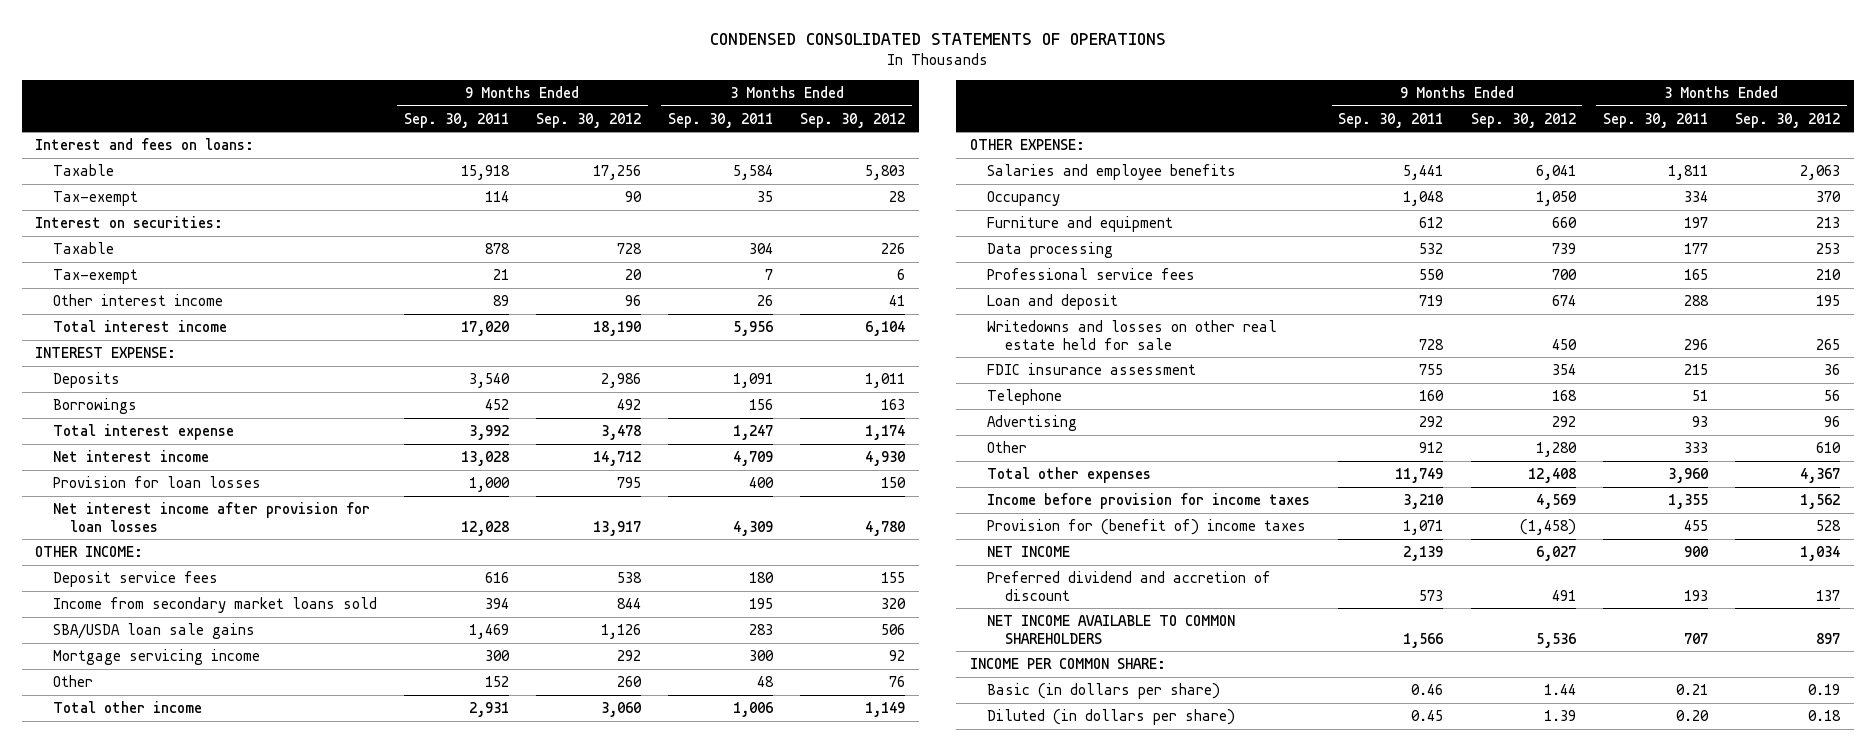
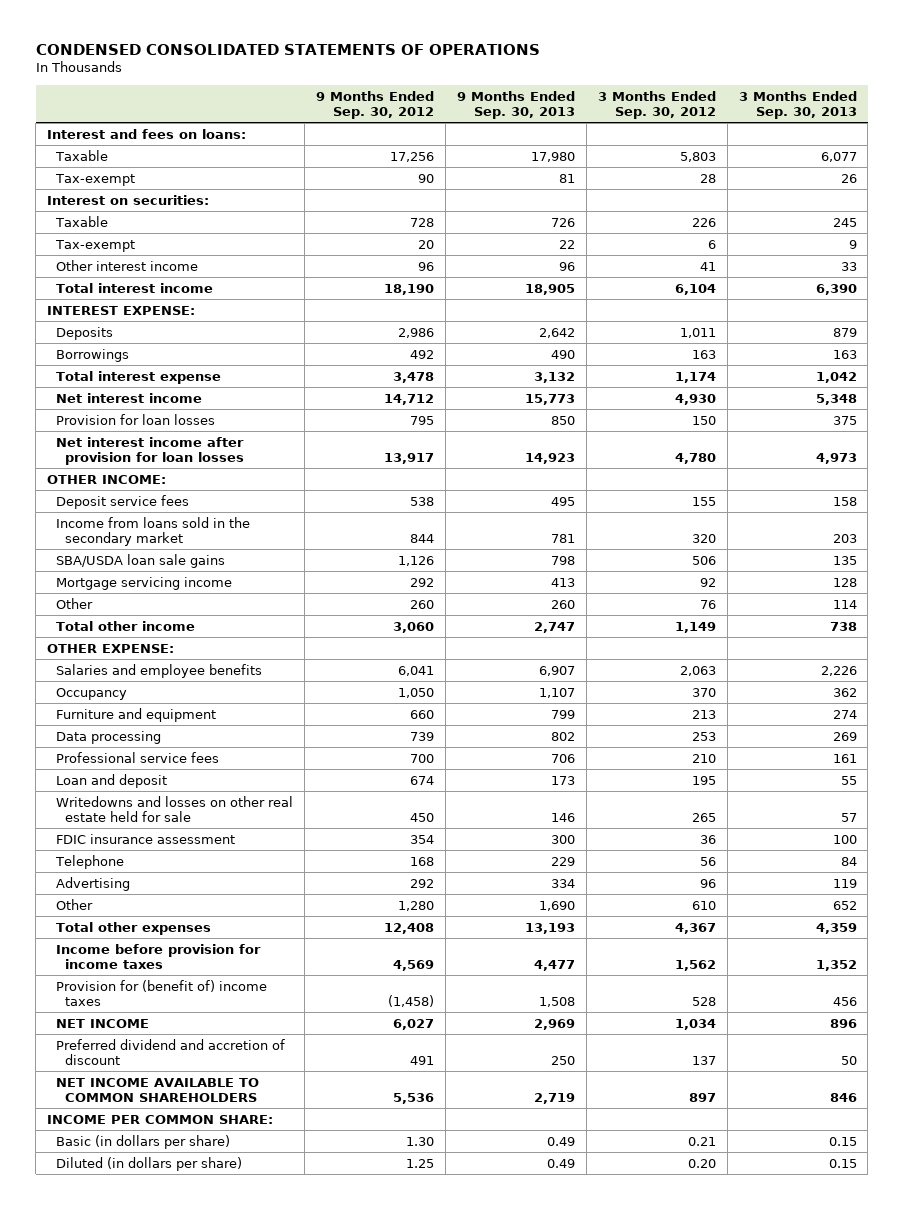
- | 9 Months Ended Sep. 30, 2011 | 9 Months Ended Sep. 30, 2012 | 3 Months Ended Sep. 30, 2011 | 3 Months Ended Sep. 30, 2012
+ | 9 Months Ended Sep. 30, 2012 | 9 Months Ended Sep. 30, 2013 | 3 Months Ended Sep. 30, 2012 | 3 Months Ended Sep. 30, 2013
- Income from secondary market loans sold | 394 | 844 | 195 | 320
+ Income from loans sold in the secondary market | 844 | 781 | 320 | 203
- Basic (in dollars per share) | 0.46 | 1.44 | 0.21 | 0.19
- Diluted (in dollars per share) | 0.45 | 1.39 | 0.20 | 0.18
+ Basic (in dollars per share) | 1.30 | 0.49 | 0.21 | 0.15
+ Diluted (in dollars per share) | 1.25 | 0.49 | 0.20 | 0.15

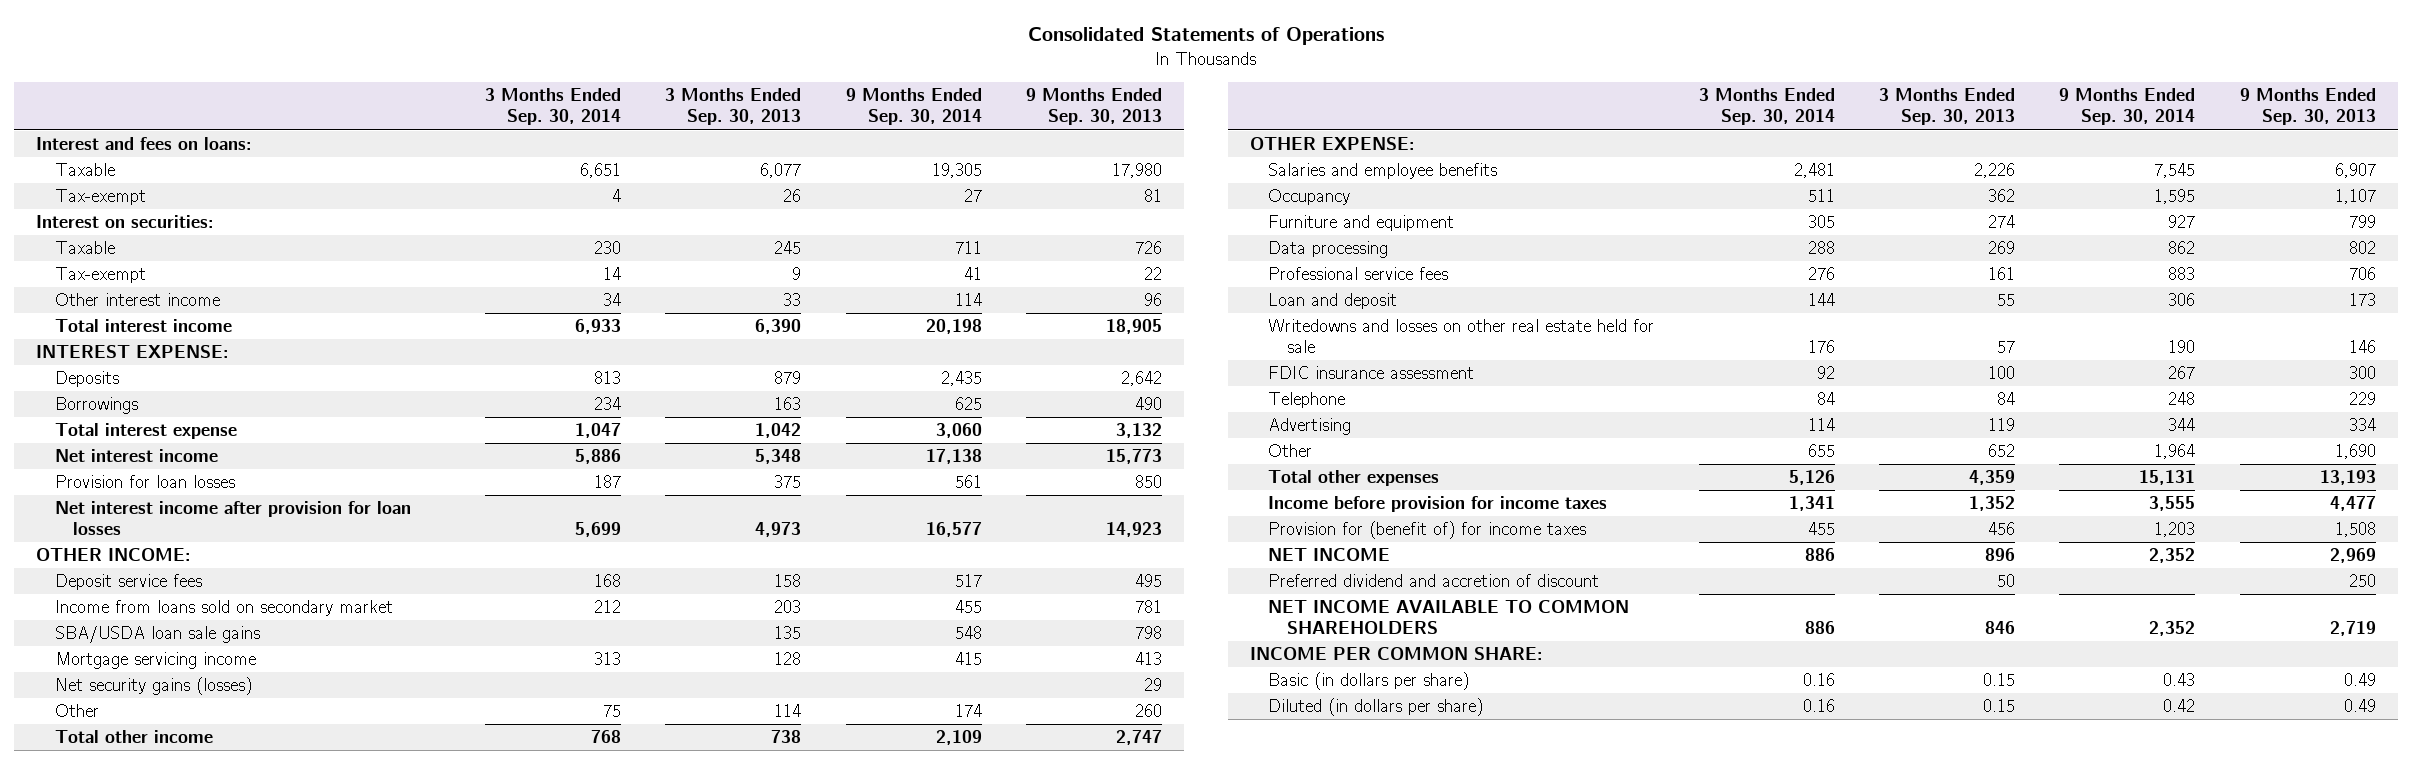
- CONDENSED CONSOLIDATED STATEMENTS OF OPERATIONS
+ Consolidated Statements of Operations
- | 9 Months Ended Sep. 30, 2012 | 9 Months Ended Sep. 30, 2013 | 3 Months Ended Sep. 30, 2012 | 3 Months Ended Sep. 30, 2013
+ | 3 Months Ended Sep. 30, 2014 | 3 Months Ended Sep. 30, 2013 | 9 Months Ended Sep. 30, 2014 | 9 Months Ended Sep. 30, 2013
- Income from loans sold in the secondary market | 844 | 781 | 320 | 203
+ Income from loans sold on secondary market | 212 | 203 | 455 | 781
+ Net security gains (losses) | | | | 29
- Provision for (benefit of) income taxes | (1,458) | 1,508 | 528 | 456
+ Provision for (benefit of) for income taxes | 455 | 456 | 1,203 | 1,508

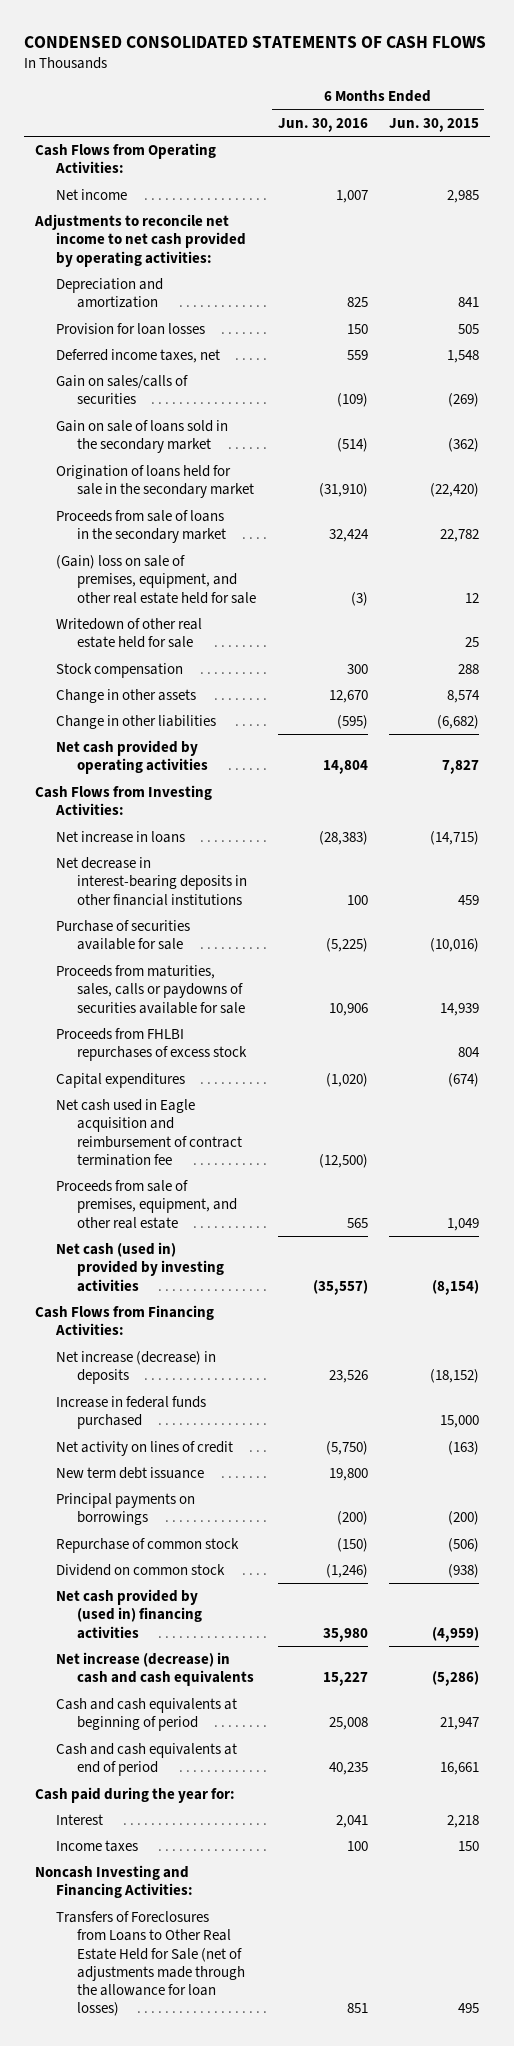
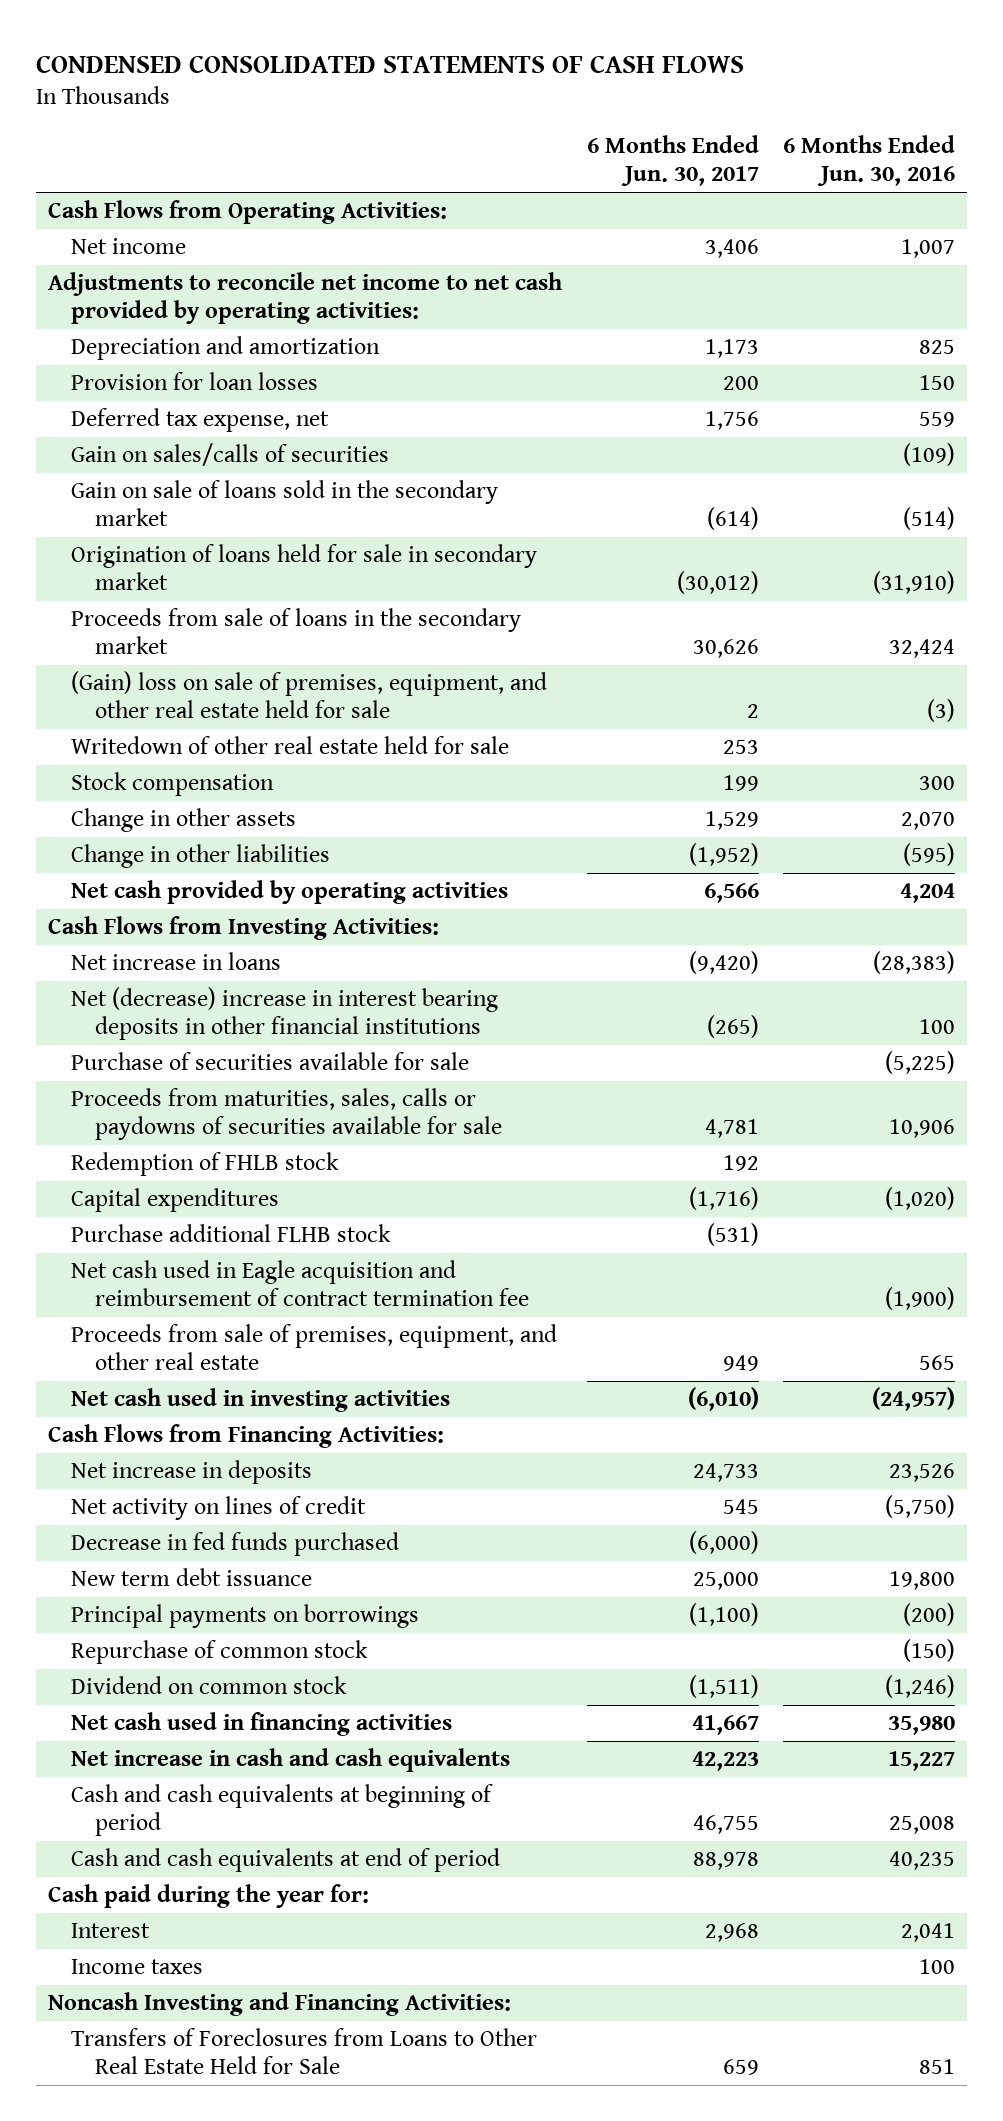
- | 6 Months Ended Jun. 30, 2016 | 6 Months Ended Jun. 30, 2015
+ | 6 Months Ended Jun. 30, 2017 | 6 Months Ended Jun. 30, 2016
- Deferred income taxes, net | 559 | 1,548
+ Deferred tax expense, net | 1,756 | 559
- Origination of loans held for sale in the secondary market | (31,910) | (22,420)
+ Origination of loans held for sale in secondary market | (30,012) | (31,910)
- Change in other assets | 12,670 | 8,574
+ Change in other assets | 1,529 | 2,070
- Net cash provided by operating activities | 14,804 | 7,827
+ Net cash provided by operating activities | 6,566 | 4,204
- Net decrease in interest-bearing deposits in other financial institutions | 100 | 459
+ Net (decrease) increase in interest bearing deposits in other financial institutions | (265) | 100
- Proceeds from FHLBI repurchases of excess stock | | 804
+ Redemption of FHLB stock | 192 |
- Net cash used in Eagle acquisition and reimbursement of contract termination fee | (12,500) |
+ Purchase additional FLHB stock | (531) |
+ Net cash used in Eagle acquisition and reimbursement of contract termination fee | | (1,900)
- Net cash (used in) provided by investing activities | (35,557) | (8,154)
+ Net cash used in investing activities | (6,010) | (24,957)
- Net increase (decrease) in deposits | 23,526 | (18,152)
- Increase in federal funds purchased | | 15,000
+ Net increase in deposits | 24,733 | 23,526
+ Decrease in fed funds purchased | (6,000) |
- Net cash provided by (used in) financing activities | 35,980 | (4,959)
- Net increase (decrease) in cash and cash equivalents | 15,227 | (5,286)
+ Net cash used in financing activities | 41,667 | 35,980
+ Net increase in cash and cash equivalents | 42,223 | 15,227
- Transfers of Foreclosures from Loans to Other Real Estate Held for Sale (net of adjustments made through the allowance for loan losses) | 851 | 495
+ Transfers of Foreclosures from Loans to Other Real Estate Held for Sale | 659 | 851

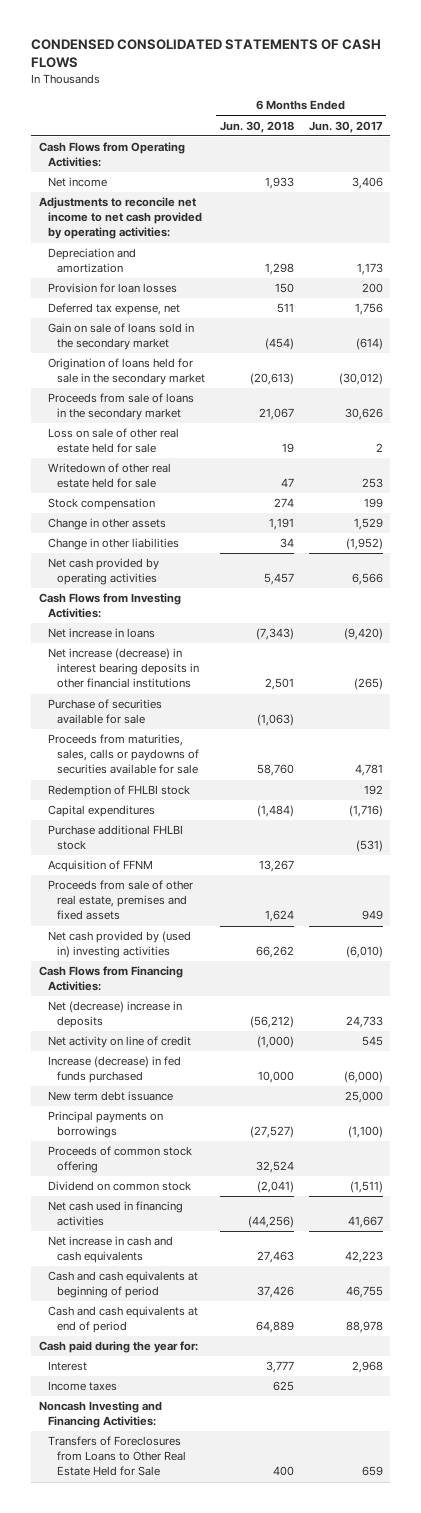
- | 6 Months Ended Jun. 30, 2017 | 6 Months Ended Jun. 30, 2016
+ | 6 Months Ended Jun. 30, 2018 | 6 Months Ended Jun. 30, 2017
- Gain on sales/calls of securities | | (109)
- Origination of loans held for sale in secondary market | (30,012) | (31,910)
+ Origination of loans held for sale in the secondary market | (20,613) | (30,012)
- (Gain) loss on sale of premises, equipment, and other real estate held for sale | 2 | (3)
+ Loss on sale of other real estate held for sale | 19 | 2
- Net (decrease) increase in interest bearing deposits in other financial institutions | (265) | 100
+ Net increase (decrease) in interest bearing deposits in other financial institutions | 2,501 | (265)
- Redemption of FHLB stock | 192 |
+ Redemption of FHLBI stock | | 192
- Purchase additional FLHB stock | (531) |
- Net cash used in Eagle acquisition and reimbursement of contract termination fee | | (1,900)
- Proceeds from sale of premises, equipment, and other real estate | 949 | 565
- Net cash used in investing activities | (6,010) | (24,957)
+ Purchase additional FHLBI stock | | (531)
+ Acquisition of FFNM | 13,267 |
+ Proceeds from sale of other real estate, premises and fixed assets | 1,624 | 949
+ Net cash provided by (used in) investing activities | 66,262 | (6,010)
- Net increase in deposits | 24,733 | 23,526
- Net activity on lines of credit | 545 | (5,750)
- Decrease in fed funds purchased | (6,000) |
+ Net (decrease) increase in deposits | (56,212) | 24,733
+ Net activity on line of credit | (1,000) | 545
+ Increase (decrease) in fed funds purchased | 10,000 | (6,000)
- Repurchase of common stock | | (150)
+ Proceeds of common stock offering | 32,524 |

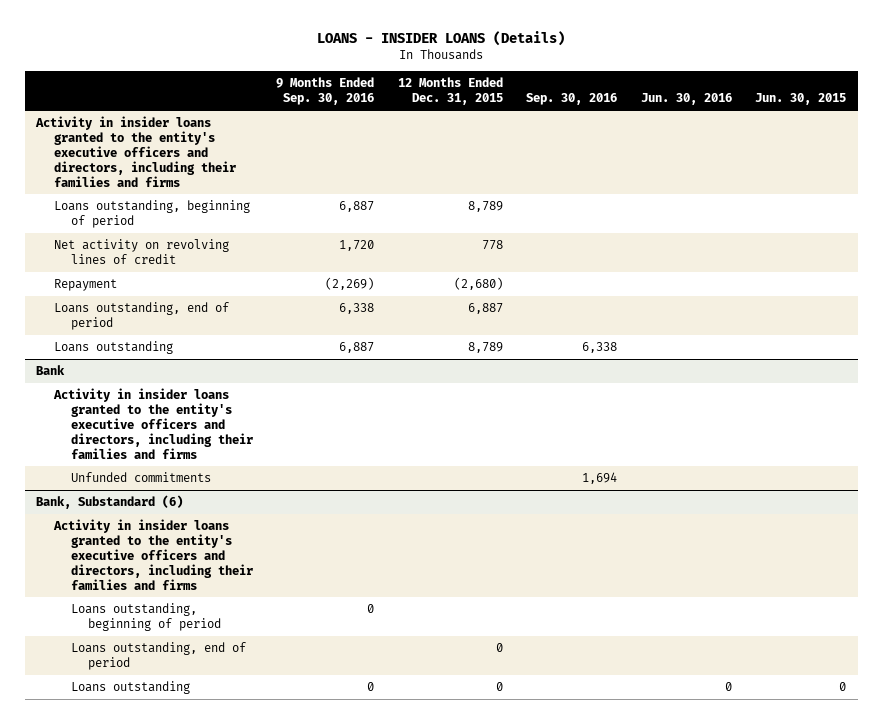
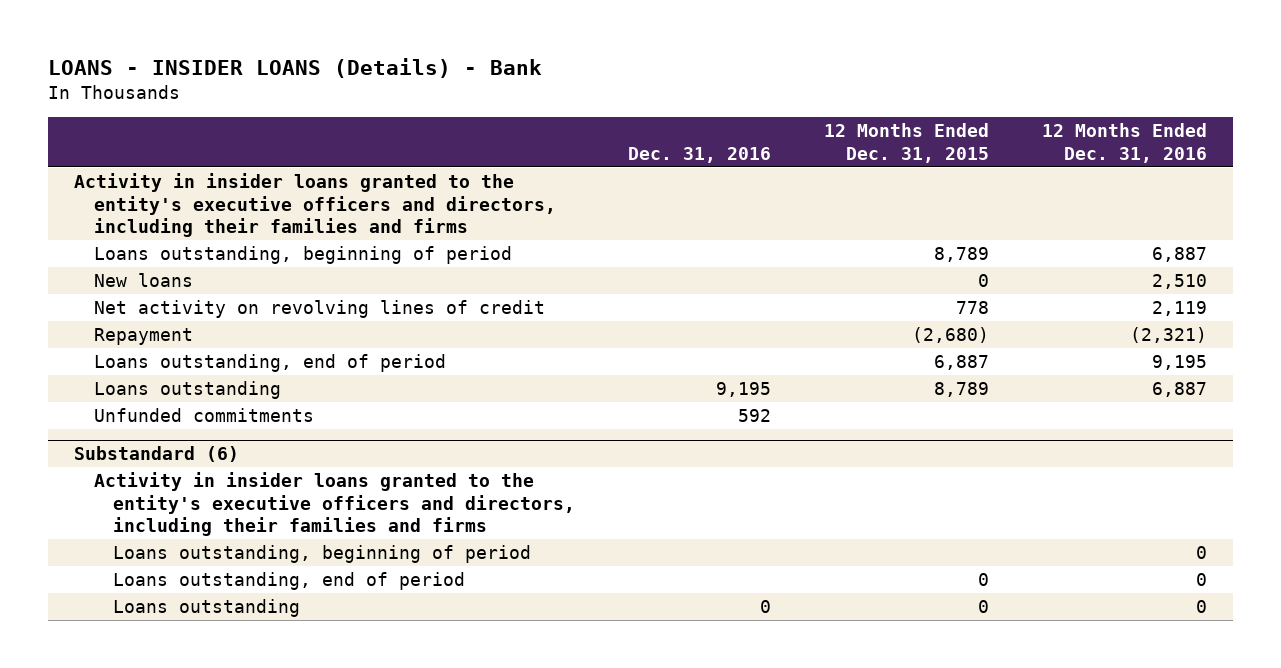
- LOANS - INSIDER LOANS (Details)
+ LOANS - INSIDER LOANS (Details) - Bank
- | 9 Months Ended Sep. 30, 2016 | 12 Months Ended Dec. 31, 2015 | Sep. 30, 2016 | Jun. 30, 2016 | Jun. 30, 2015
+ | Dec. 31, 2016 | 12 Months Ended Dec. 31, 2015 | 12 Months Ended Dec. 31, 2016
+ New loans | | 0 | 2,510
- Bank
- Activity in insider loans granted to the entity's executive officers and directors, including their families and firms
- Bank, Substandard (6)
+ Substandard (6)

